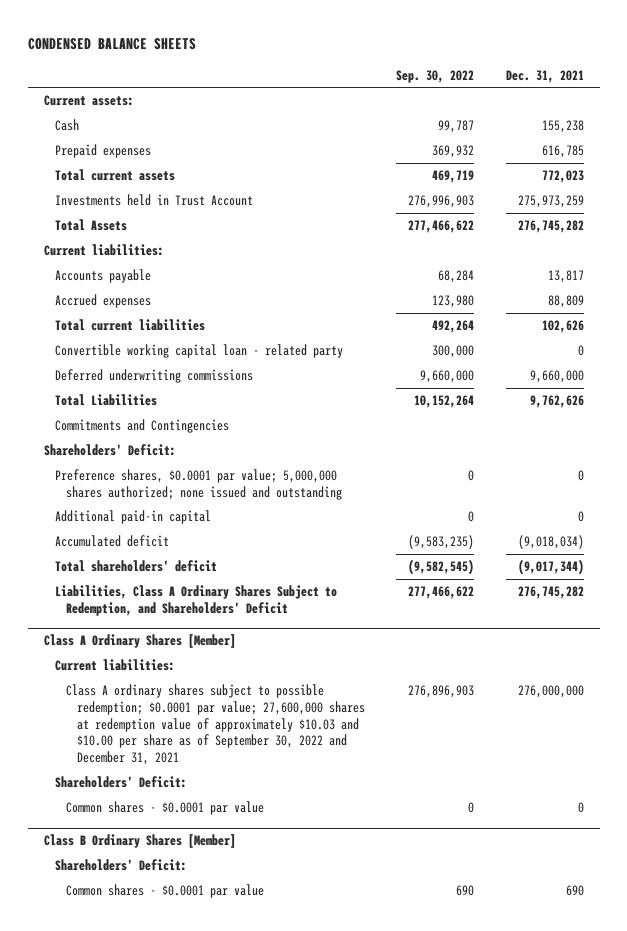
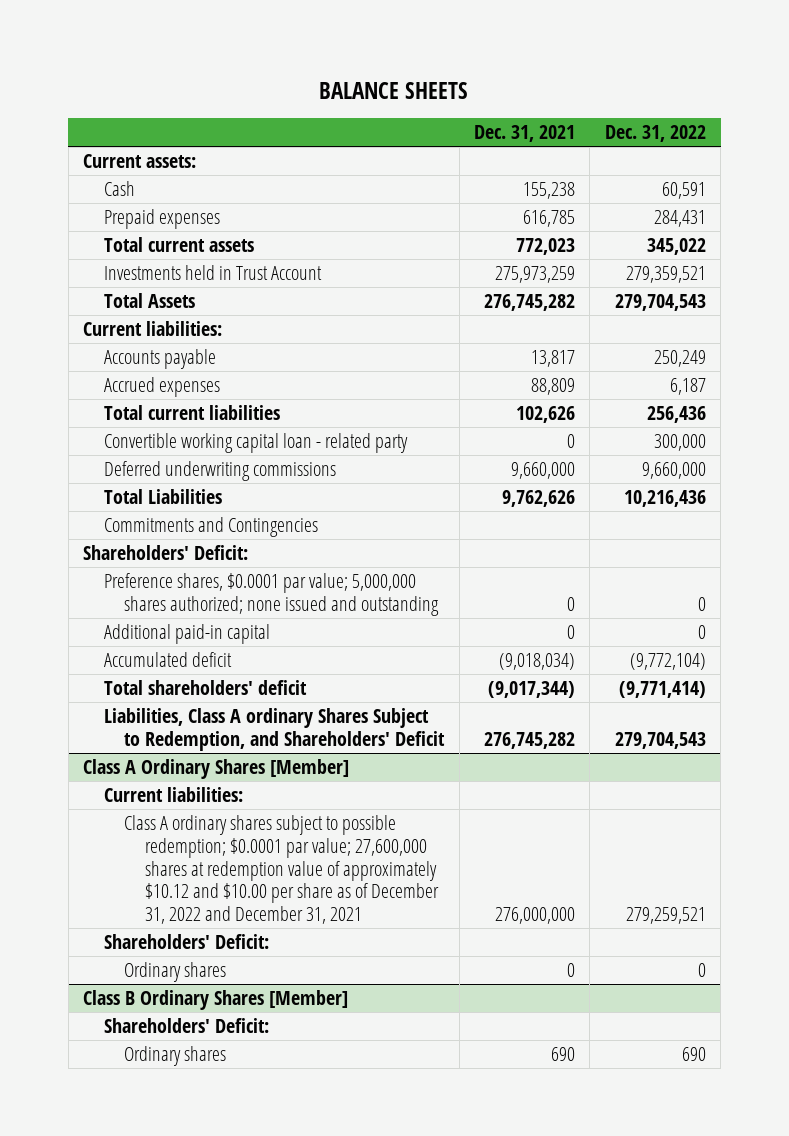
- CONDENSED BALANCE SHEETS
+ BALANCE SHEETS
- | Sep. 30, 2022 | Dec. 31, 2021
+ | Dec. 31, 2021 | Dec. 31, 2022
- Liabilities, Class A Ordinary Shares Subject to Redemption, and Shareholders' Deficit | 277,466,622 | 276,745,282
+ Liabilities, Class A ordinary Shares Subject to Redemption, and Shareholders' Deficit | 276,745,282 | 279,704,543
@ Class A Ordinary Shares [Member]
- Class A ordinary shares subject to possible redemption; $0.0001 par value; 27,600,000 shares at redemption value of approximately $10.03 and $10.00 per share as of September 30, 2022 and December 31, 2021 | 276,896,903 | 276,000,000
+ Class A ordinary shares subject to possible redemption; $0.0001 par value; 27,600,000 shares at redemption value of approximately $10.12 and $10.00 per share as of December 31, 2022 and December 31, 2021 | 276,000,000 | 279,259,521
- Common shares - $0.0001 par value | 0 | 0
+ Ordinary shares | 0 | 0
@ Class B Ordinary Shares [Member]
- Common shares - $0.0001 par value | 690 | 690
+ Ordinary shares | 690 | 690

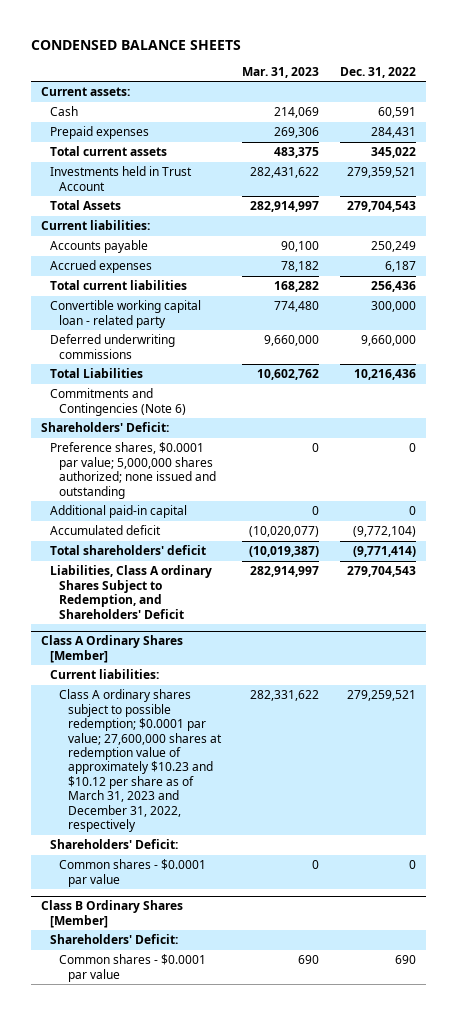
- BALANCE SHEETS
+ CONDENSED BALANCE SHEETS
- | Dec. 31, 2021 | Dec. 31, 2022
+ | Mar. 31, 2023 | Dec. 31, 2022
- Commitments and Contingencies
+ Commitments and Contingencies (Note 6)
@ Class A Ordinary Shares [Member]
- Class A ordinary shares subject to possible redemption; $0.0001 par value; 27,600,000 shares at redemption value of approximately $10.12 and $10.00 per share as of December 31, 2022 and December 31, 2021 | 276,000,000 | 279,259,521
+ Class A ordinary shares subject to possible redemption; $0.0001 par value; 27,600,000 shares at redemption value of approximately $10.23 and $10.12 per share as of March 31, 2023 and December 31, 2022, respectively | 282,331,622 | 279,259,521
- Ordinary shares | 0 | 0
+ Common shares - $0.0001 par value | 0 | 0
@ Class B Ordinary Shares [Member]
- Ordinary shares | 690 | 690
+ Common shares - $0.0001 par value | 690 | 690

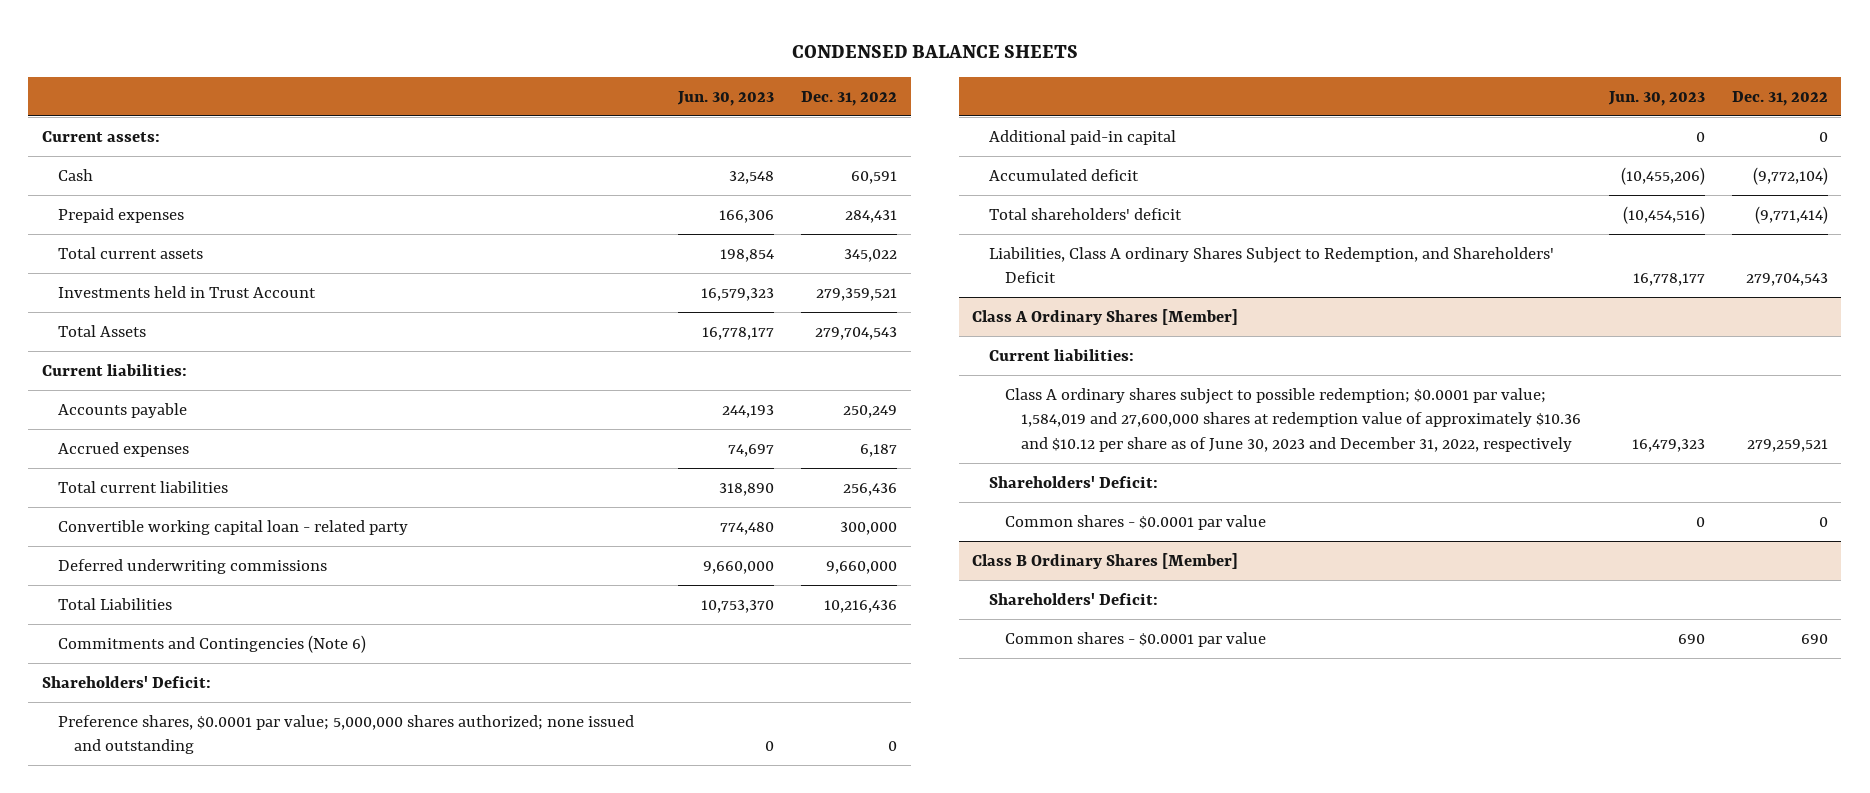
- | Mar. 31, 2023 | Dec. 31, 2022
+ | Jun. 30, 2023 | Dec. 31, 2022
@ Class A Ordinary Shares [Member]
- Class A ordinary shares subject to possible redemption; $0.0001 par value; 27,600,000 shares at redemption value of approximately $10.23 and $10.12 per share as of March 31, 2023 and December 31, 2022, respectively | 282,331,622 | 279,259,521
+ Class A ordinary shares subject to possible redemption; $0.0001 par value; 1,584,019 and 27,600,000 shares at redemption value of approximately $10.36 and $10.12 per share as of June 30, 2023 and December 31, 2022, respectively | 16,479,323 | 279,259,521

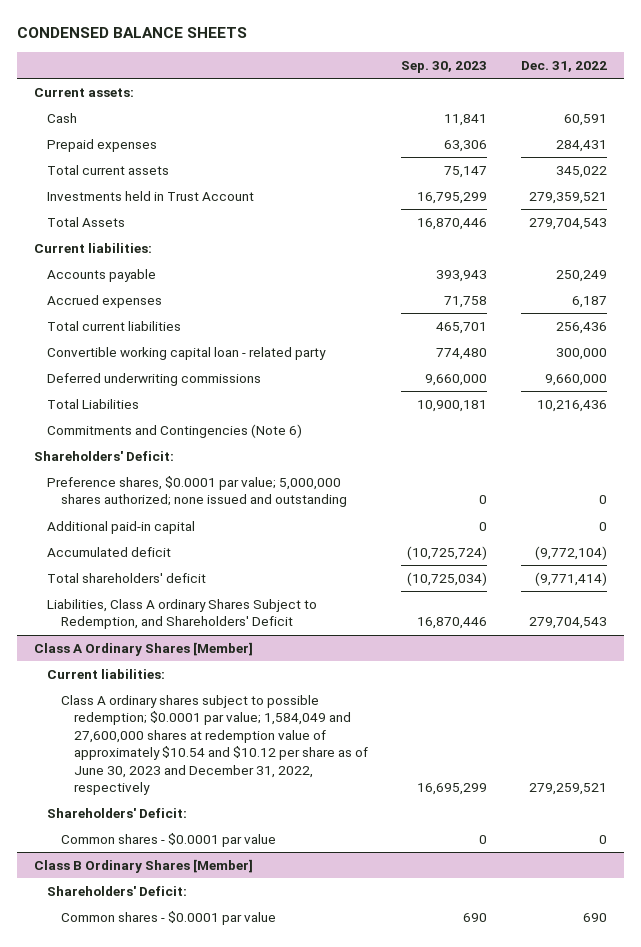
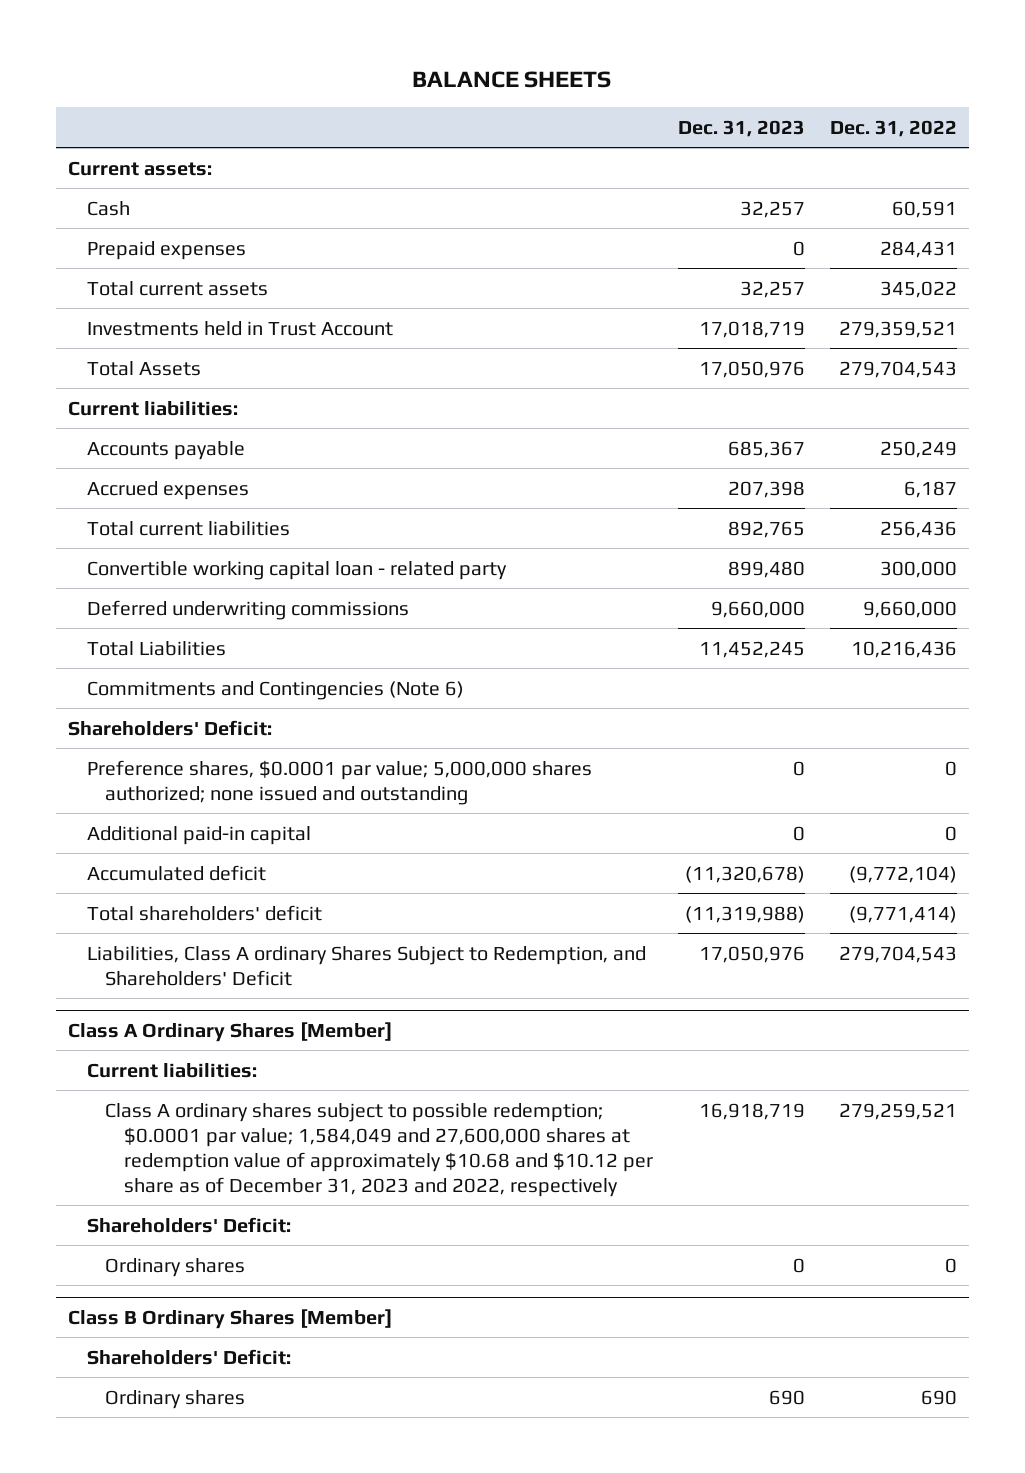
- CONDENSED BALANCE SHEETS
+ BALANCE SHEETS
- | Sep. 30, 2023 | Dec. 31, 2022
+ | Dec. 31, 2023 | Dec. 31, 2022
@ Class A Ordinary Shares [Member]
- Class A ordinary shares subject to possible redemption; $0.0001 par value; 1,584,049 and 27,600,000 shares at redemption value of approximately $10.54 and $10.12 per share as of June 30, 2023 and December 31, 2022, respectively | 16,695,299 | 279,259,521
+ Class A ordinary shares subject to possible redemption; $0.0001 par value; 1,584,049 and 27,600,000 shares at redemption value of approximately $10.68 and $10.12 per share as of December 31, 2023 and 2022, respectively | 16,918,719 | 279,259,521
- Common shares - $0.0001 par value | 0 | 0
+ Ordinary shares | 0 | 0
@ Class B Ordinary Shares [Member]
- Common shares - $0.0001 par value | 690 | 690
+ Ordinary shares | 690 | 690

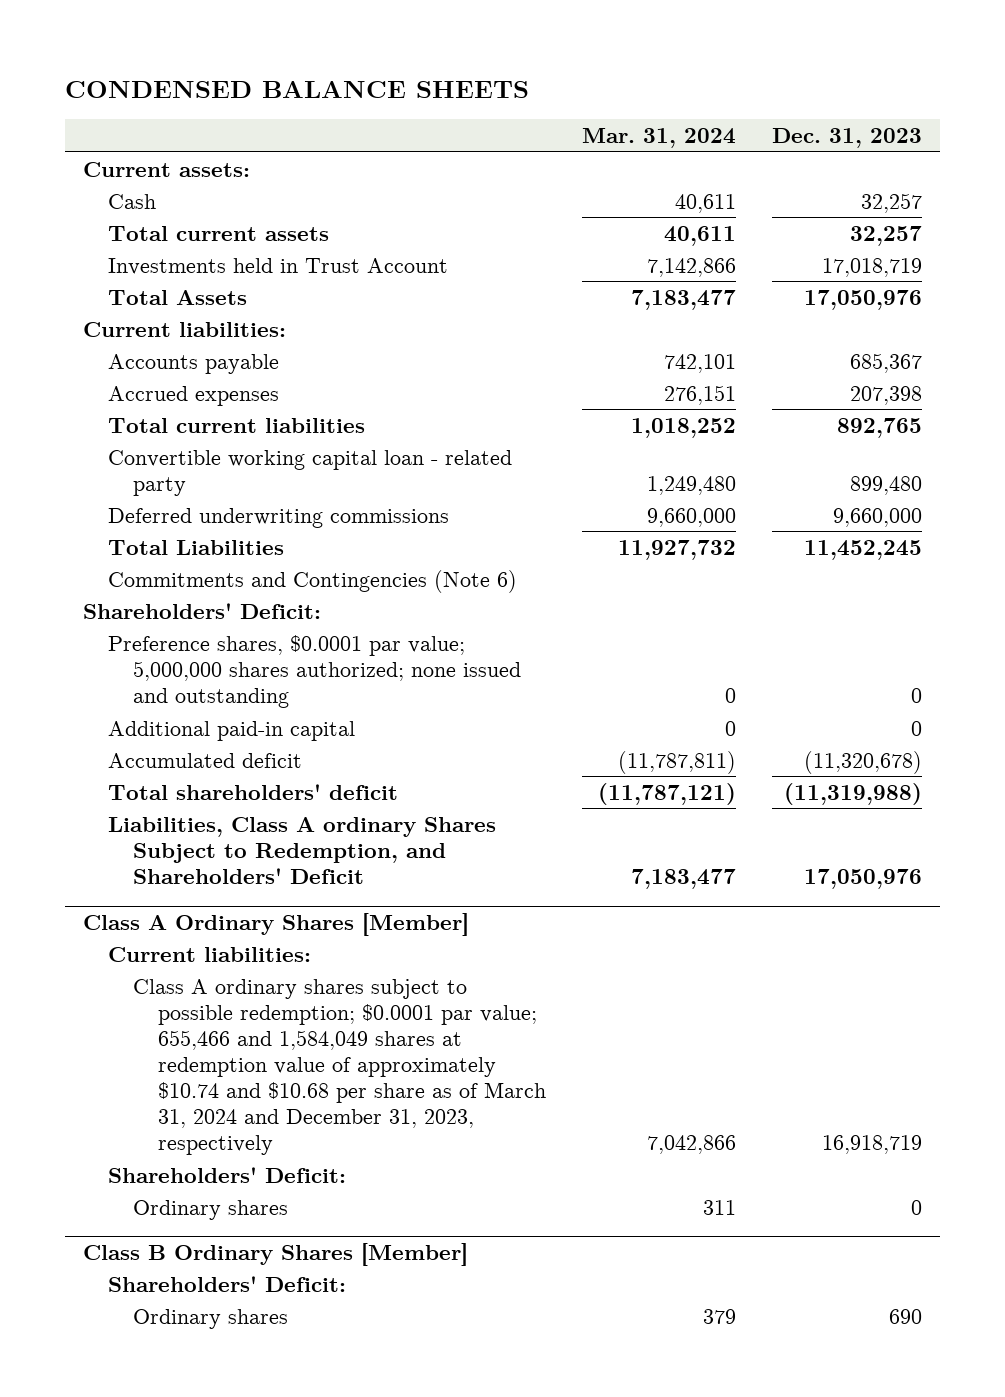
- BALANCE SHEETS
+ CONDENSED BALANCE SHEETS
- | Dec. 31, 2023 | Dec. 31, 2022
+ | Mar. 31, 2024 | Dec. 31, 2023
- Prepaid expenses | 0 | 284,431
@ Class A Ordinary Shares [Member]
- Class A ordinary shares subject to possible redemption; $0.0001 par value; 1,584,049 and 27,600,000 shares at redemption value of approximately $10.68 and $10.12 per share as of December 31, 2023 and 2022, respectively | 16,918,719 | 279,259,521
+ Class A ordinary shares subject to possible redemption; $0.0001 par value; 655,466 and 1,584,049 shares at redemption value of approximately $10.74 and $10.68 per share as of March 31, 2024 and December 31, 2023, respectively | 7,042,866 | 16,918,719

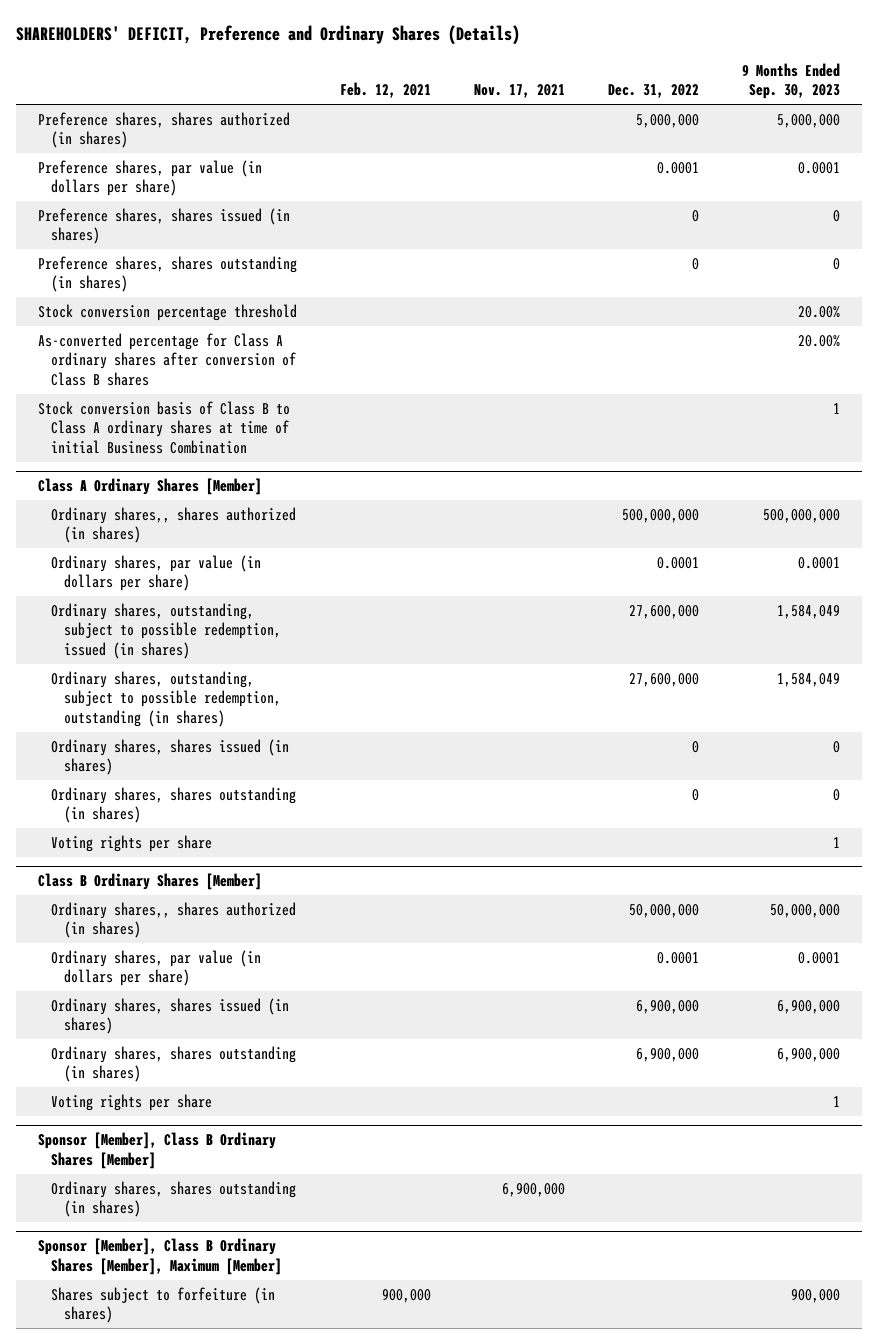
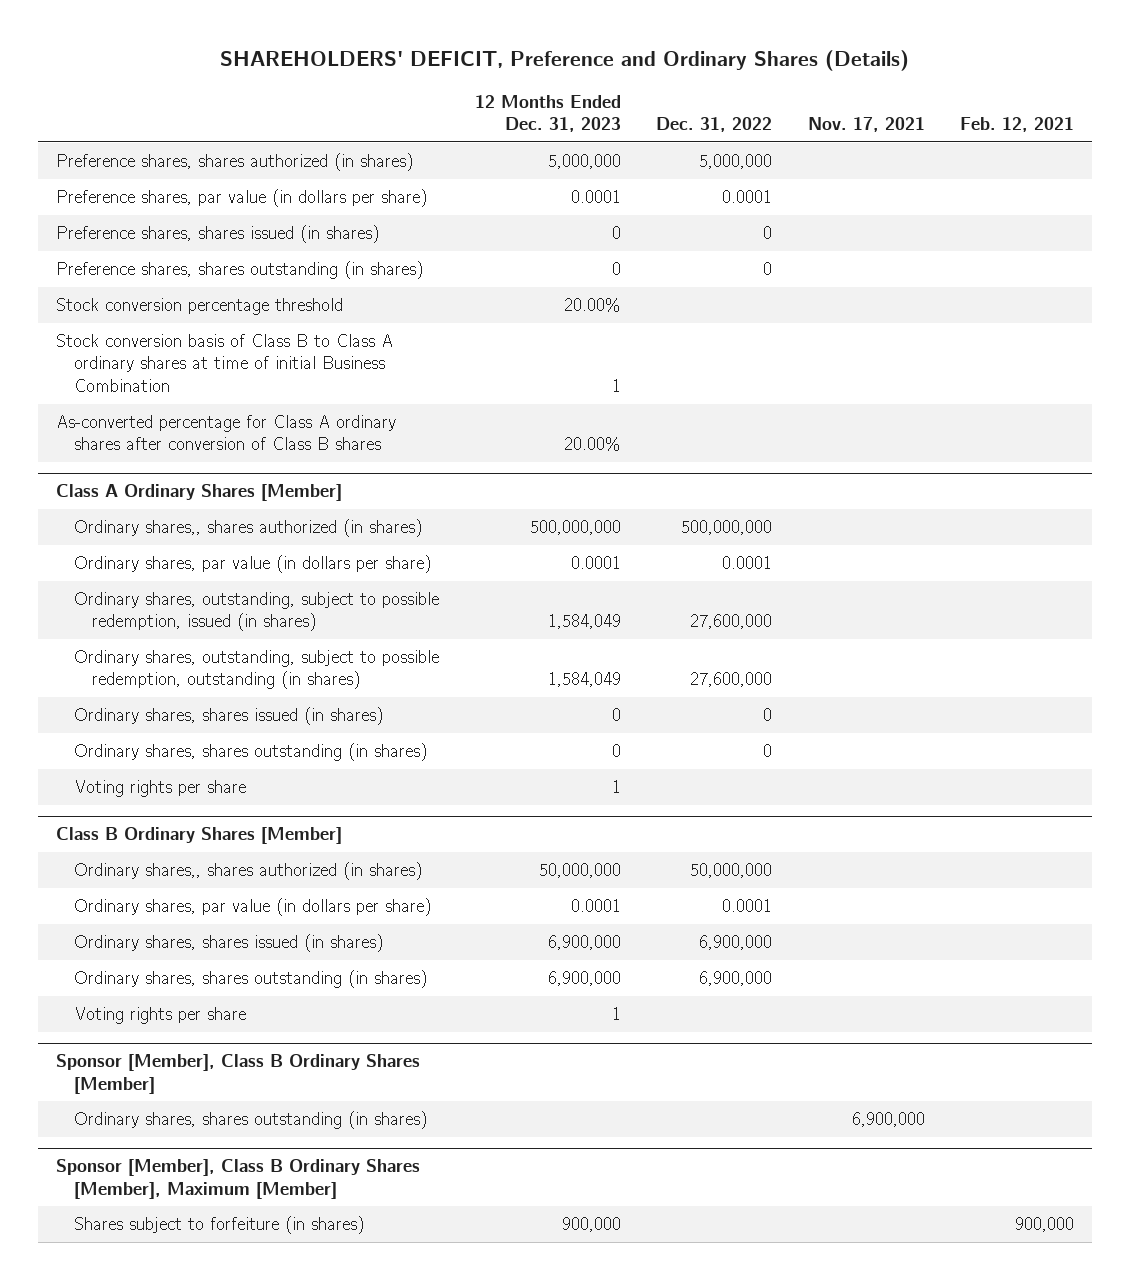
- | Feb. 12, 2021 | Nov. 17, 2021 | Dec. 31, 2022 | 9 Months Ended Sep. 30, 2023
+ | 12 Months Ended Dec. 31, 2023 | Dec. 31, 2022 | Nov. 17, 2021 | Feb. 12, 2021
moved down: As-converted percentage for Class A ordinary shares after conversion of Class B shares | 20.00% | | |

